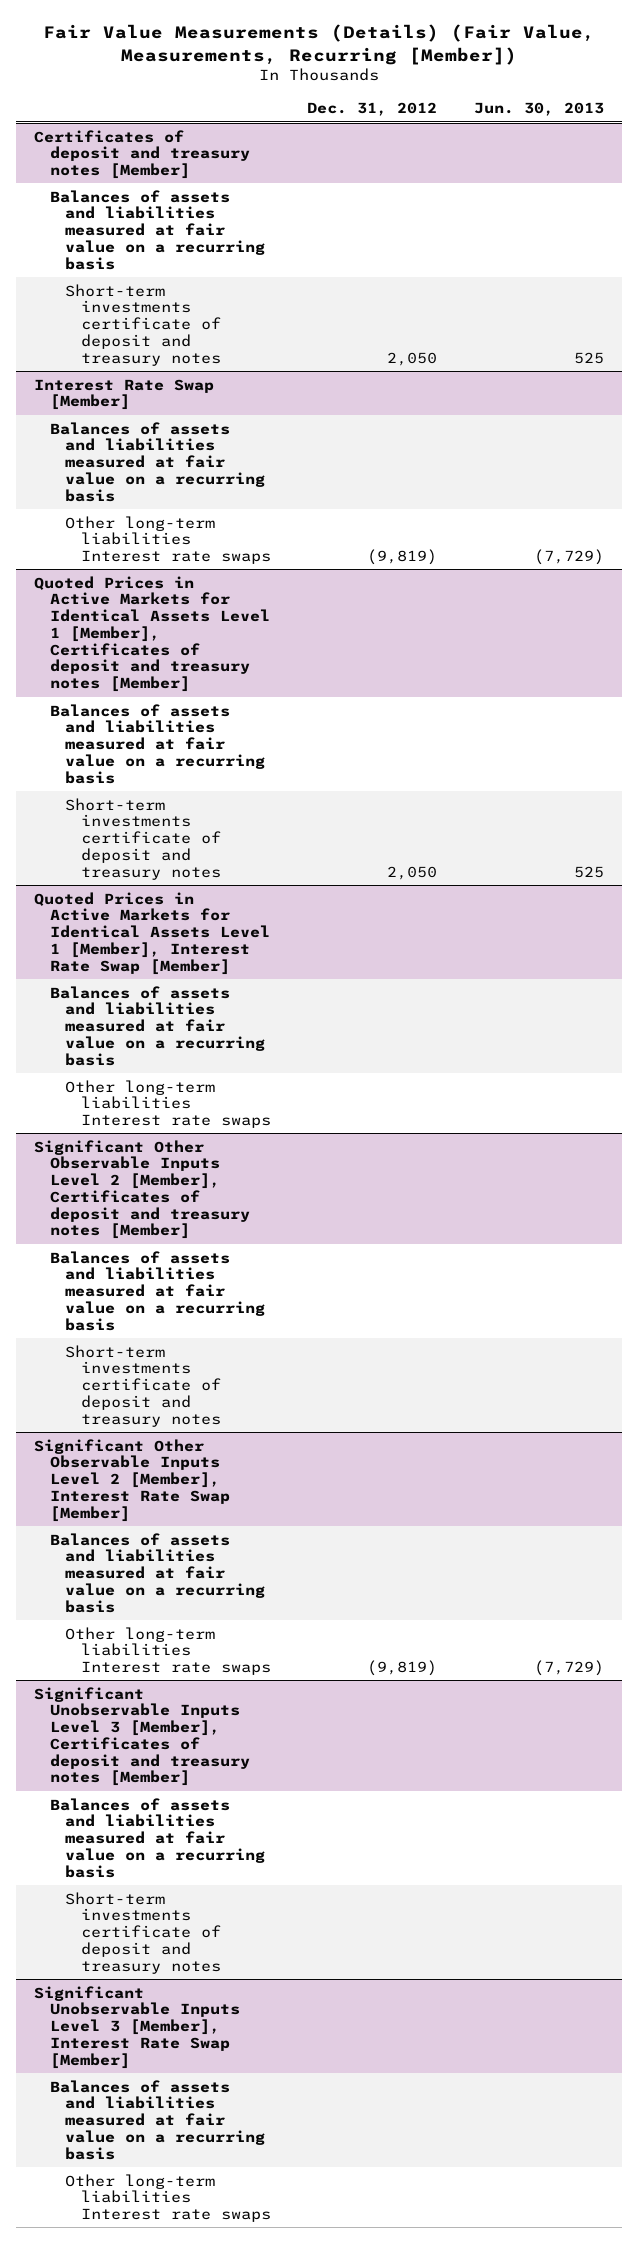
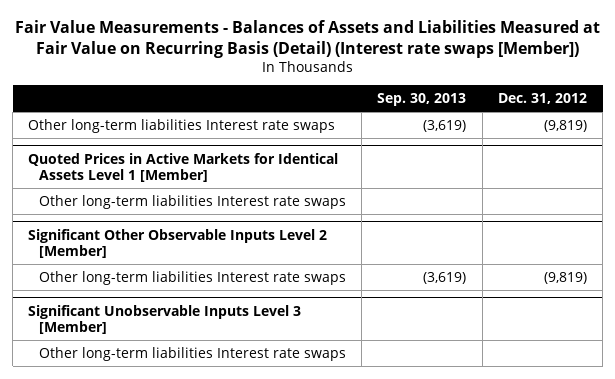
- Fair Value Measurements (Details) (Fair Value, Measurements, Recurring [Member])
+ Fair Value Measurements - Balances of Assets and Liabilities Measured at Fair Value on Recurring Basis (Detail) (Interest rate swaps [Member])
- | Dec. 31, 2012 | Jun. 30, 2013
+ | Sep. 30, 2013 | Dec. 31, 2012
- Certificates of deposit and treasury notes [Member]
- Balances of assets and liabilities measured at fair value on a recurring basis
- Short-term investments certificate of deposit and treasury notes | 2,050 | 525
- Interest Rate Swap [Member]
- Balances of assets and liabilities measured at fair value on a recurring basis
- Quoted Prices in Active Markets for Identical Assets Level 1 [Member], Certificates of deposit and treasury notes [Member]
- Balances of assets and liabilities measured at fair value on a recurring basis
- Short-term investments certificate of deposit and treasury notes | 2,050 | 525
- Quoted Prices in Active Markets for Identical Assets Level 1 [Member], Interest Rate Swap [Member]
- Balances of assets and liabilities measured at fair value on a recurring basis
+ Quoted Prices in Active Markets for Identical Assets Level 1 [Member]
- Significant Other Observable Inputs Level 2 [Member], Certificates of deposit and treasury notes [Member]
- Balances of assets and liabilities measured at fair value on a recurring basis
- Short-term investments certificate of deposit and treasury notes
- Significant Other Observable Inputs Level 2 [Member], Interest Rate Swap [Member]
- Balances of assets and liabilities measured at fair value on a recurring basis
+ Significant Other Observable Inputs Level 2 [Member]
- Significant Unobservable Inputs Level 3 [Member], Certificates of deposit and treasury notes [Member]
- Balances of assets and liabilities measured at fair value on a recurring basis
- Short-term investments certificate of deposit and treasury notes
- Significant Unobservable Inputs Level 3 [Member], Interest Rate Swap [Member]
- Balances of assets and liabilities measured at fair value on a recurring basis
+ Significant Unobservable Inputs Level 3 [Member]

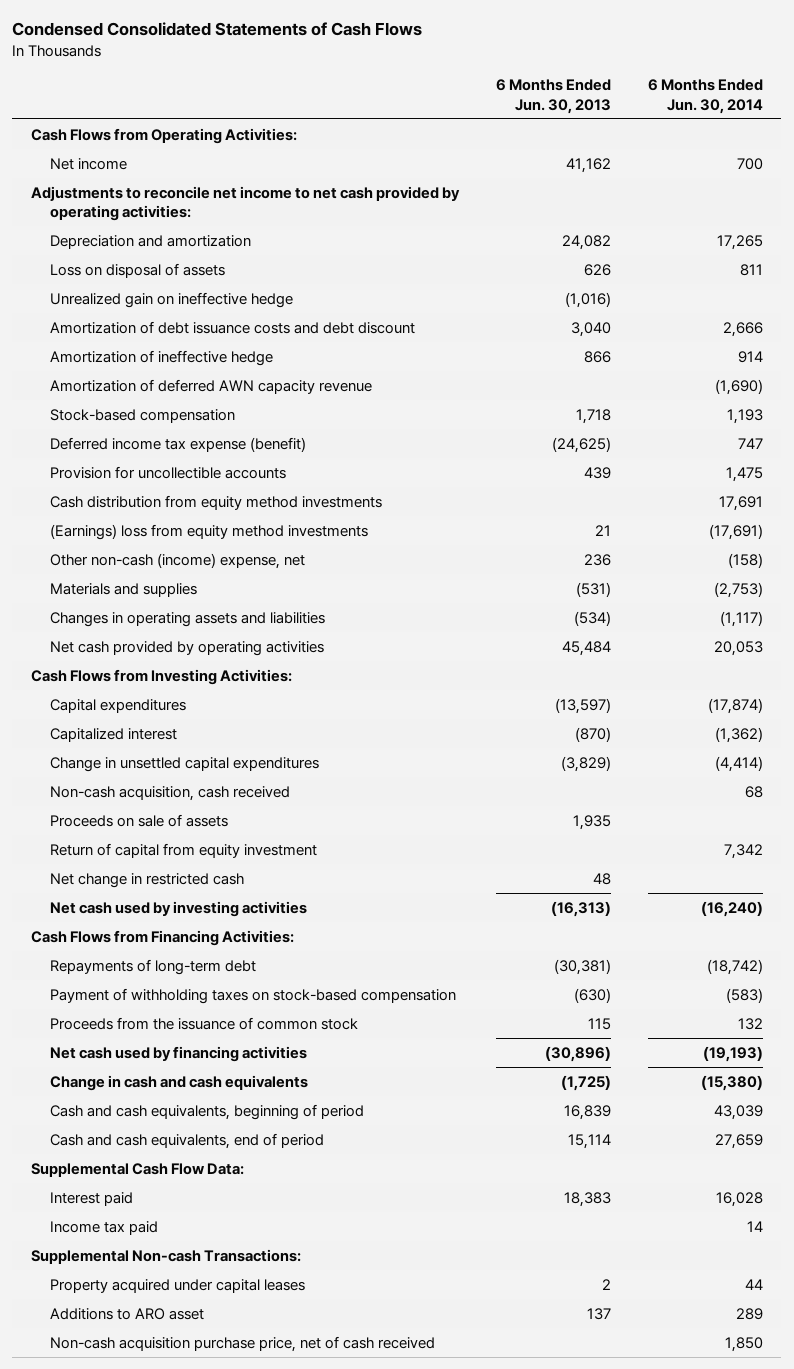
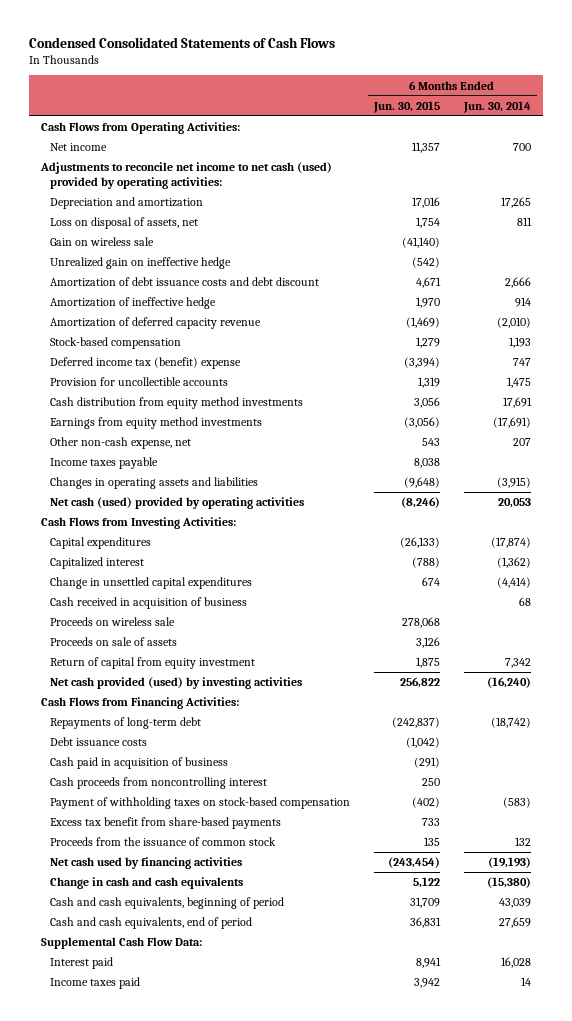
- | 6 Months Ended Jun. 30, 2013 | 6 Months Ended Jun. 30, 2014
+ | 6 Months Ended Jun. 30, 2015 | 6 Months Ended Jun. 30, 2014
- Adjustments to reconcile net income to net cash provided by operating activities:
+ Adjustments to reconcile net income to net cash (used) provided by operating activities:
- Loss on disposal of assets | 626 | 811
+ Loss on disposal of assets, net | 1,754 | 811
+ Gain on wireless sale | (41,140) |
- Amortization of deferred AWN capacity revenue | | (1,690)
+ Amortization of deferred capacity revenue | (1,469) | (2,010)
- Deferred income tax expense (benefit) | (24,625) | 747
+ Deferred income tax (benefit) expense | (3,394) | 747
- (Earnings) loss from equity method investments | 21 | (17,691)
- Other non-cash (income) expense, net | 236 | (158)
- Materials and supplies | (531) | (2,753)
- Changes in operating assets and liabilities | (534) | (1,117)
- Net cash provided by operating activities | 45,484 | 20,053
+ Earnings from equity method investments | (3,056) | (17,691)
+ Other non-cash expense, net | 543 | 207
+ Income taxes payable | 8,038 |
+ Changes in operating assets and liabilities | (9,648) | (3,915)
+ Net cash (used) provided by operating activities | (8,246) | 20,053
- Non-cash acquisition, cash received | | 68
+ Cash received in acquisition of business | | 68
+ Proceeds on wireless sale | 278,068 |
- Net change in restricted cash | 48 |
- Net cash used by investing activities | (16,313) | (16,240)
+ Net cash provided (used) by investing activities | 256,822 | (16,240)
+ Debt issuance costs | (1,042) |
+ Cash paid in acquisition of business | (291) |
+ Cash proceeds from noncontrolling interest | 250 |
+ Excess tax benefit from share-based payments | 733 |
- Income tax paid | | 14
- Supplemental Non-cash Transactions:
- Property acquired under capital leases | 2 | 44
- Additions to ARO asset | 137 | 289
- Non-cash acquisition purchase price, net of cash received | | 1,850
+ Income taxes paid | 3,942 | 14

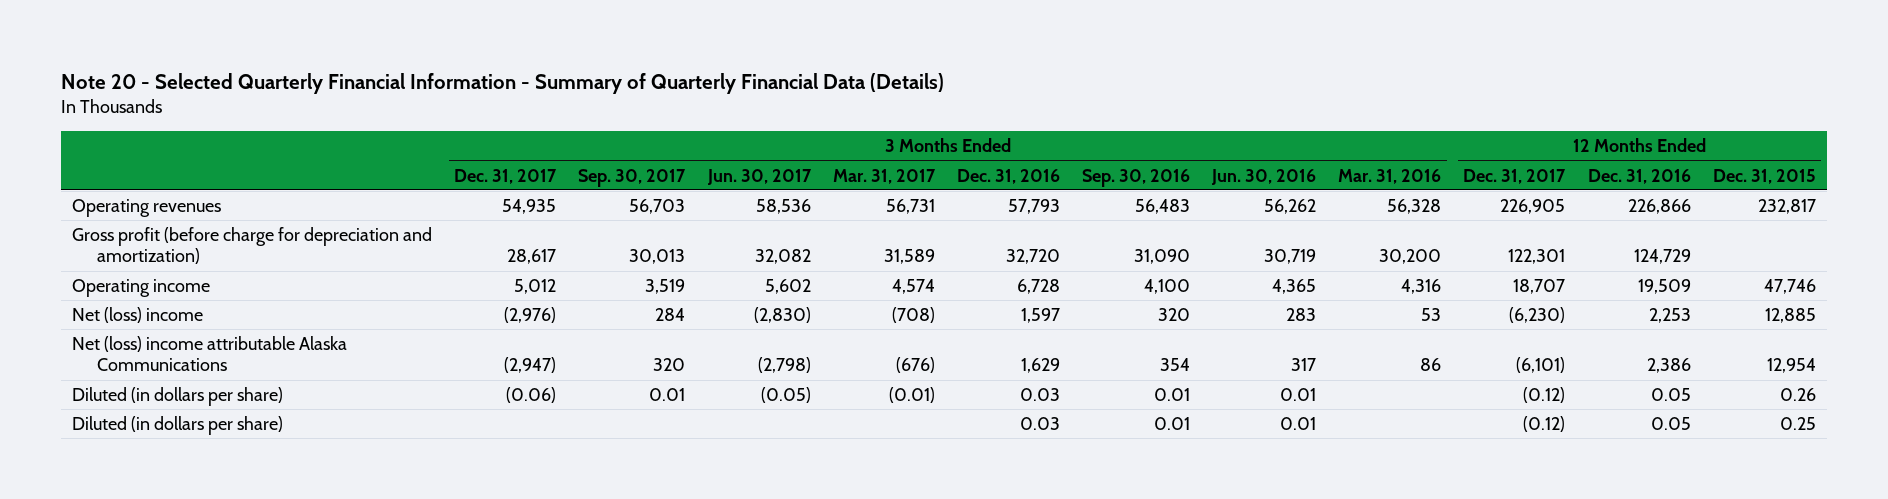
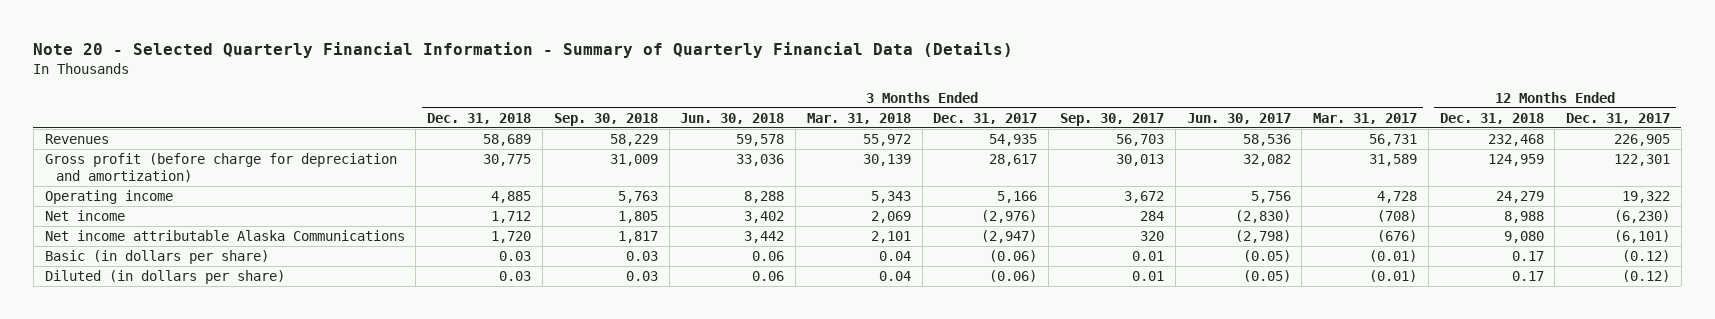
- | 3 Months Ended Dec. 31, 2017 | 3 Months Ended Sep. 30, 2017 | 3 Months Ended Jun. 30, 2017 | 3 Months Ended Mar. 31, 2017 | 3 Months Ended Dec. 31, 2016 | 3 Months Ended Sep. 30, 2016 | 3 Months Ended Jun. 30, 2016 | 3 Months Ended Mar. 31, 2016 | 12 Months Ended Dec. 31, 2017 | 12 Months Ended Dec. 31, 2016 | 12 Months Ended Dec. 31, 2015
+ | 3 Months Ended Dec. 31, 2018 | 3 Months Ended Sep. 30, 2018 | 3 Months Ended Jun. 30, 2018 | 3 Months Ended Mar. 31, 2018 | 3 Months Ended Dec. 31, 2017 | 3 Months Ended Sep. 30, 2017 | 3 Months Ended Jun. 30, 2017 | 3 Months Ended Mar. 31, 2017 | 12 Months Ended Dec. 31, 2018 | 12 Months Ended Dec. 31, 2017
- Operating revenues | 54,935 | 56,703 | 58,536 | 56,731 | 57,793 | 56,483 | 56,262 | 56,328 | 226,905 | 226,866 | 232,817
+ Revenues | 58,689 | 58,229 | 59,578 | 55,972 | 54,935 | 56,703 | 58,536 | 56,731 | 232,468 | 226,905
- Operating income | 5,012 | 3,519 | 5,602 | 4,574 | 6,728 | 4,100 | 4,365 | 4,316 | 18,707 | 19,509 | 47,746
- Net (loss) income | (2,976) | 284 | (2,830) | (708) | 1,597 | 320 | 283 | 53 | (6,230) | 2,253 | 12,885
- Net (loss) income attributable Alaska Communications | (2,947) | 320 | (2,798) | (676) | 1,629 | 354 | 317 | 86 | (6,101) | 2,386 | 12,954
+ Operating income | 4,885 | 5,763 | 8,288 | 5,343 | 5,166 | 3,672 | 5,756 | 4,728 | 24,279 | 19,322
+ Net income | 1,712 | 1,805 | 3,402 | 2,069 | (2,976) | 284 | (2,830) | (708) | 8,988 | (6,230)
+ Net income attributable Alaska Communications | 1,720 | 1,817 | 3,442 | 2,101 | (2,947) | 320 | (2,798) | (676) | 9,080 | (6,101)
+ Basic (in dollars per share) | 0.03 | 0.03 | 0.06 | 0.04 | (0.06) | 0.01 | (0.05) | (0.01) | 0.17 | (0.12)
- Diluted (in dollars per share) | | | | | 0.03 | 0.01 | 0.01 | | (0.12) | 0.05 | 0.25

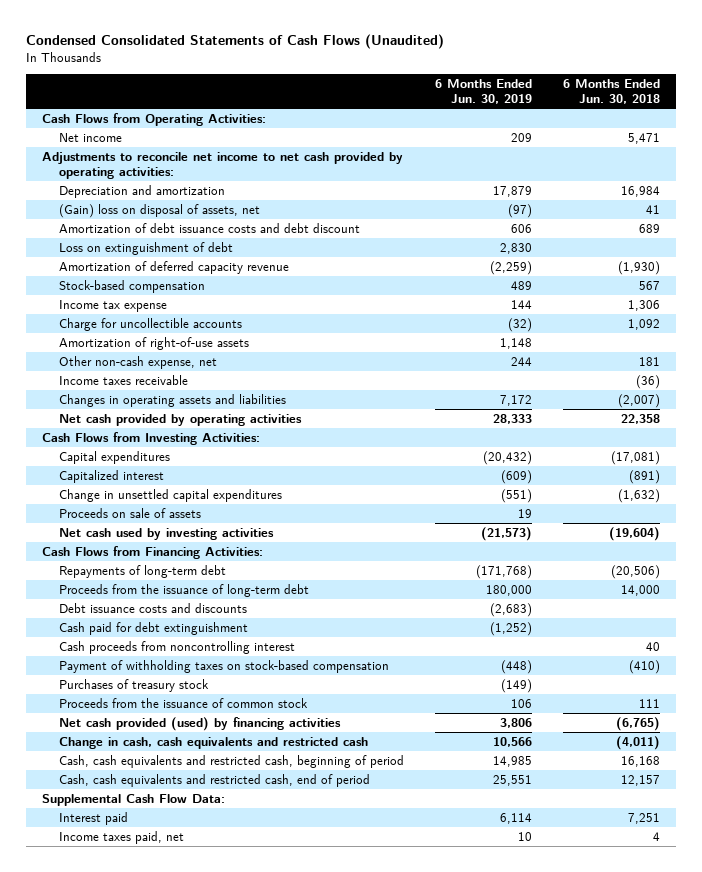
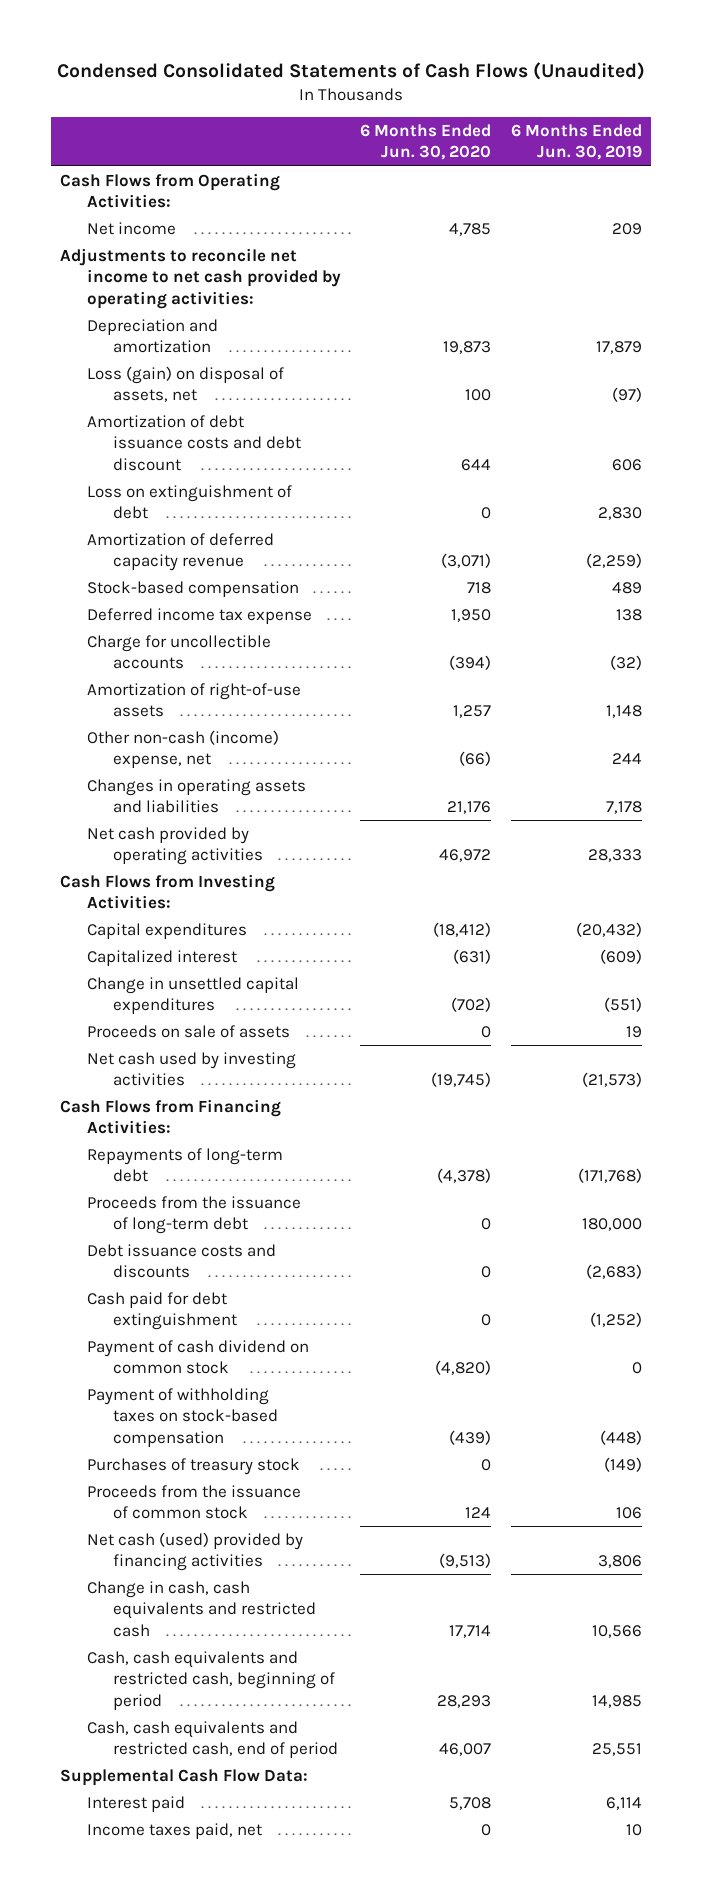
- | 6 Months Ended Jun. 30, 2019 | 6 Months Ended Jun. 30, 2018
+ | 6 Months Ended Jun. 30, 2020 | 6 Months Ended Jun. 30, 2019
- (Gain) loss on disposal of assets, net | (97) | 41
+ Loss (gain) on disposal of assets, net | 100 | (97)
- Income tax expense | 144 | 1,306
+ Deferred income tax expense | 1,950 | 138
- Other non-cash expense, net | 244 | 181
- Income taxes receivable | | (36)
- Changes in operating assets and liabilities | 7,172 | (2,007)
+ Other non-cash (income) expense, net | (66) | 244
+ Changes in operating assets and liabilities | 21,176 | 7,178
- Cash proceeds from noncontrolling interest | | 40
+ Payment of cash dividend on common stock | (4,820) | 0
- Net cash provided (used) by financing activities | 3,806 | (6,765)
+ Net cash (used) provided by financing activities | (9,513) | 3,806

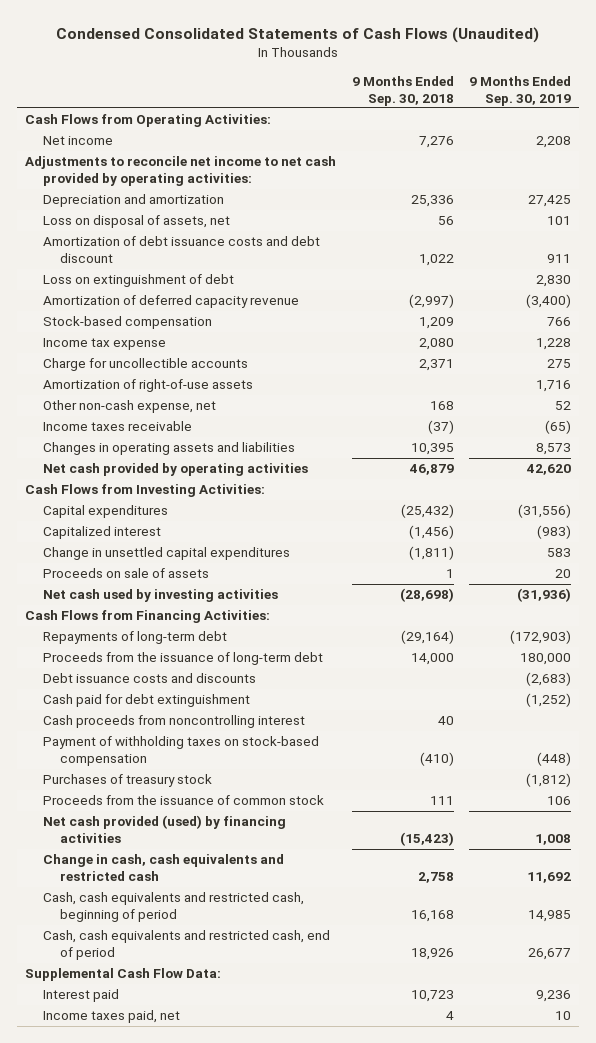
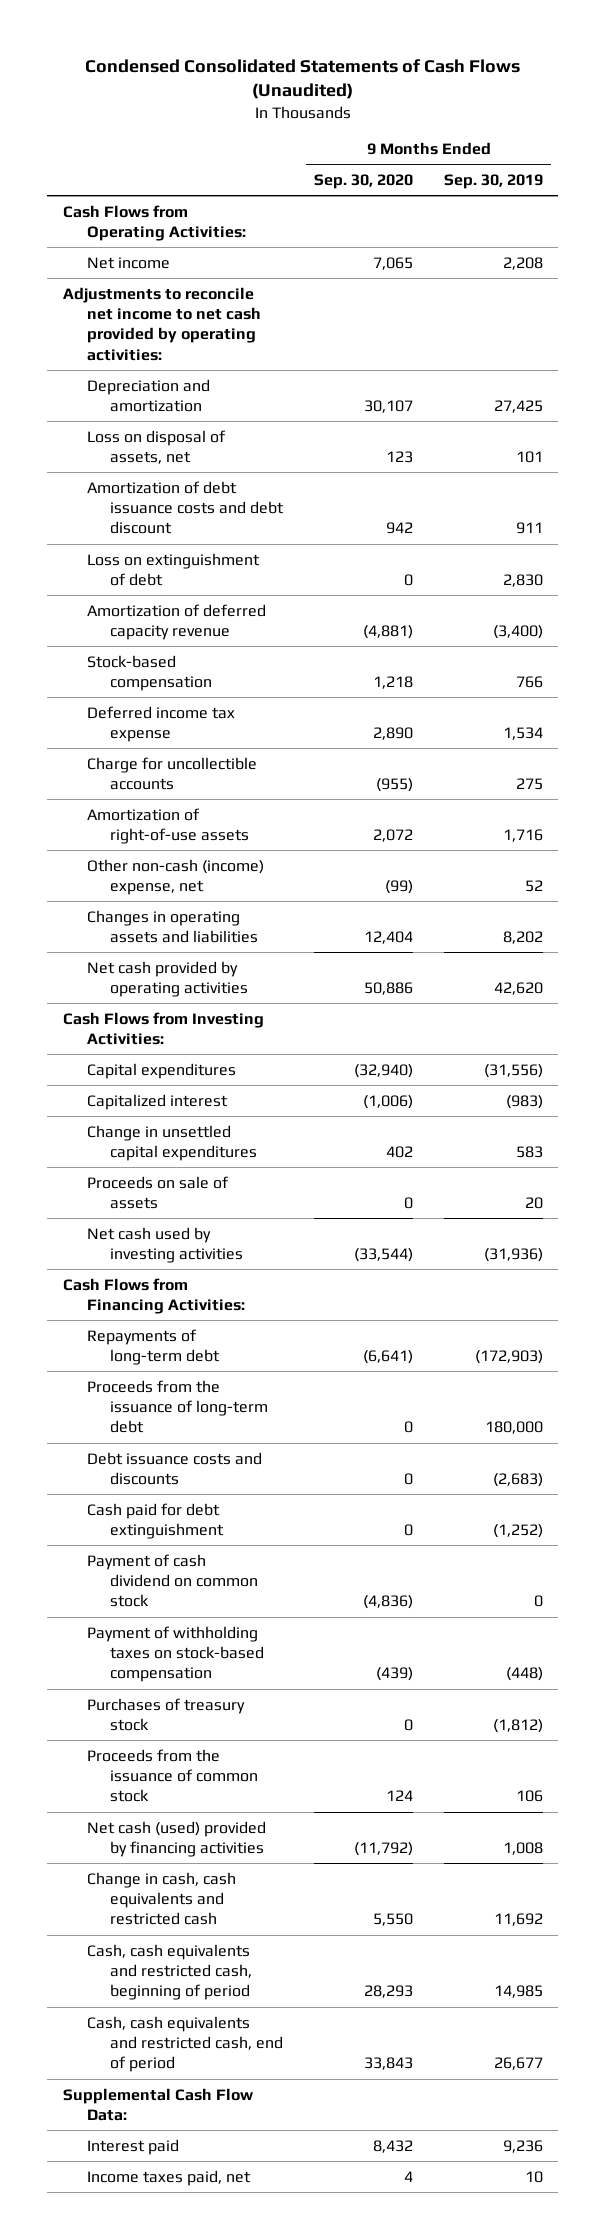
- | 9 Months Ended Sep. 30, 2018 | 9 Months Ended Sep. 30, 2019
+ | 9 Months Ended Sep. 30, 2020 | 9 Months Ended Sep. 30, 2019
- Income tax expense | 2,080 | 1,228
+ Deferred income tax expense | 2,890 | 1,534
- Other non-cash expense, net | 168 | 52
- Income taxes receivable | (37) | (65)
- Changes in operating assets and liabilities | 10,395 | 8,573
+ Other non-cash (income) expense, net | (99) | 52
+ Changes in operating assets and liabilities | 12,404 | 8,202
- Cash proceeds from noncontrolling interest | 40 |
+ Payment of cash dividend on common stock | (4,836) | 0
- Net cash provided (used) by financing activities | (15,423) | 1,008
+ Net cash (used) provided by financing activities | (11,792) | 1,008

